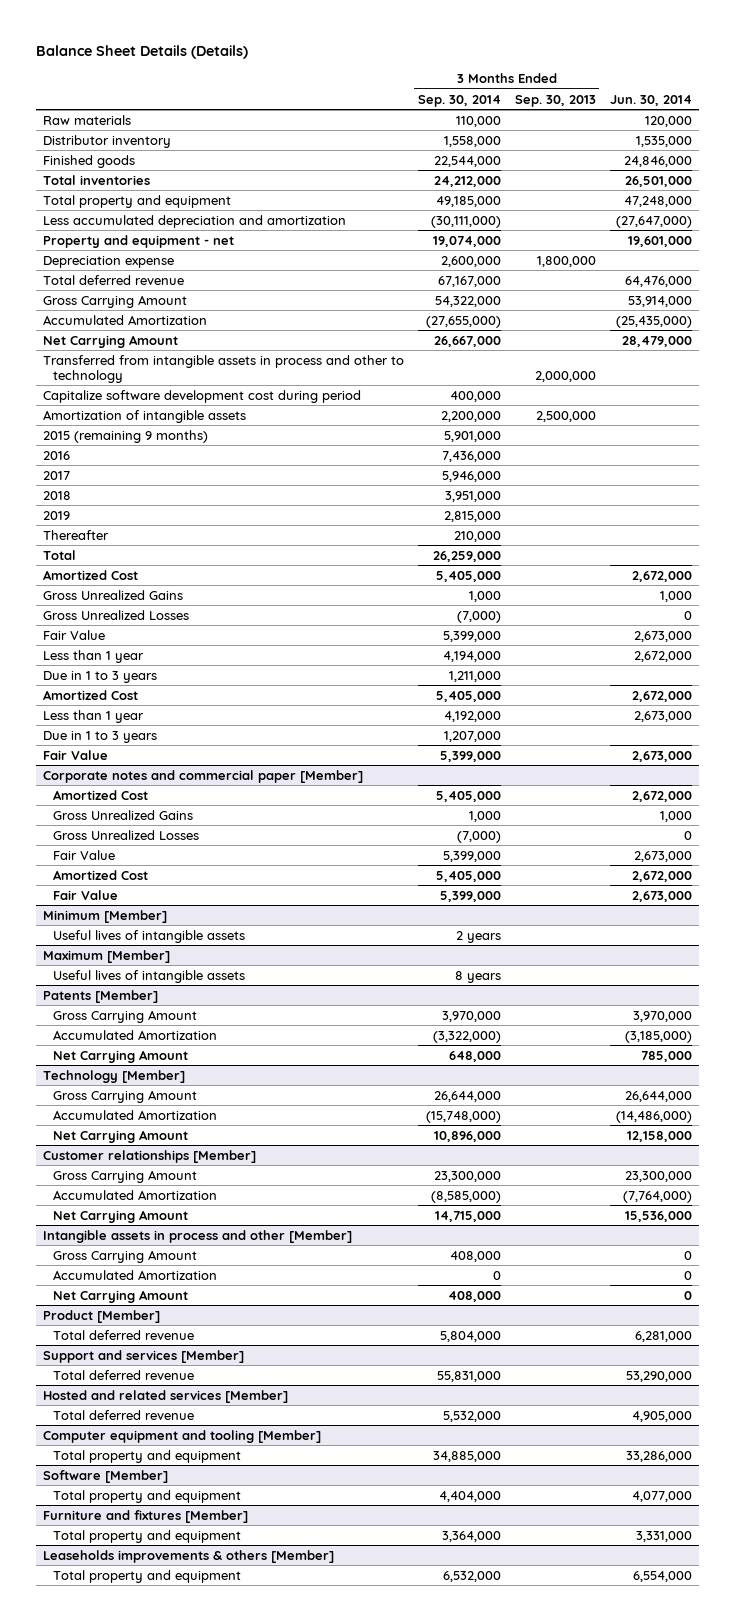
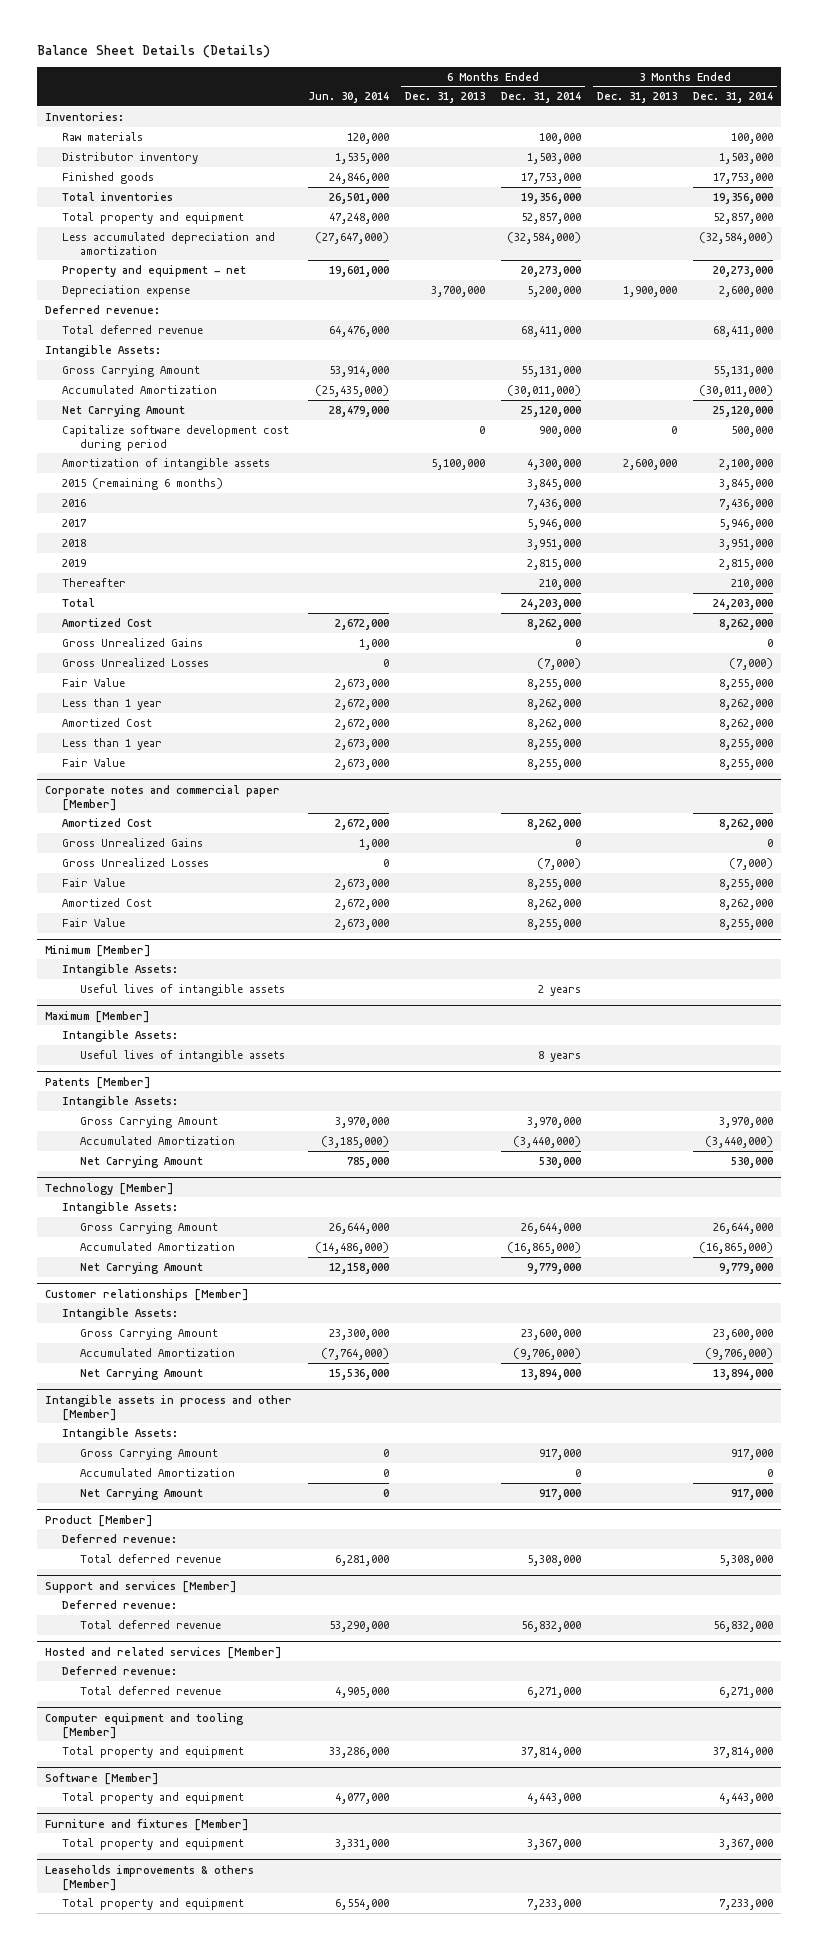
- | 3 Months Ended Sep. 30, 2014 | 3 Months Ended Sep. 30, 2013 | Jun. 30, 2014
+ | Jun. 30, 2014 | 6 Months Ended Dec. 31, 2013 | 6 Months Ended Dec. 31, 2014 | 3 Months Ended Dec. 31, 2013 | 3 Months Ended Dec. 31, 2014
+ Inventories:
+ Deferred revenue:
+ Intangible Assets:
- Transferred from intangible assets in process and other to technology | | 2,000,000 |
- 2015 (remaining 9 months) | 5,901,000 | |
+ 2015 (remaining 6 months) | | | 3,845,000 | | 3,845,000
- Due in 1 to 3 years | 1,211,000 | |
- Due in 1 to 3 years | 1,207,000 | |
@ Minimum [Member]
+ Intangible Assets:
@ Maximum [Member]
+ Intangible Assets:
@ Patents [Member]
+ Intangible Assets:
@ Technology [Member]
+ Intangible Assets:
@ Customer relationships [Member]
+ Intangible Assets:
@ Intangible assets in process and other [Member]
+ Intangible Assets:
@ Product [Member]
+ Deferred revenue:
@ Support and services [Member]
+ Deferred revenue:
@ Hosted and related services [Member]
+ Deferred revenue:

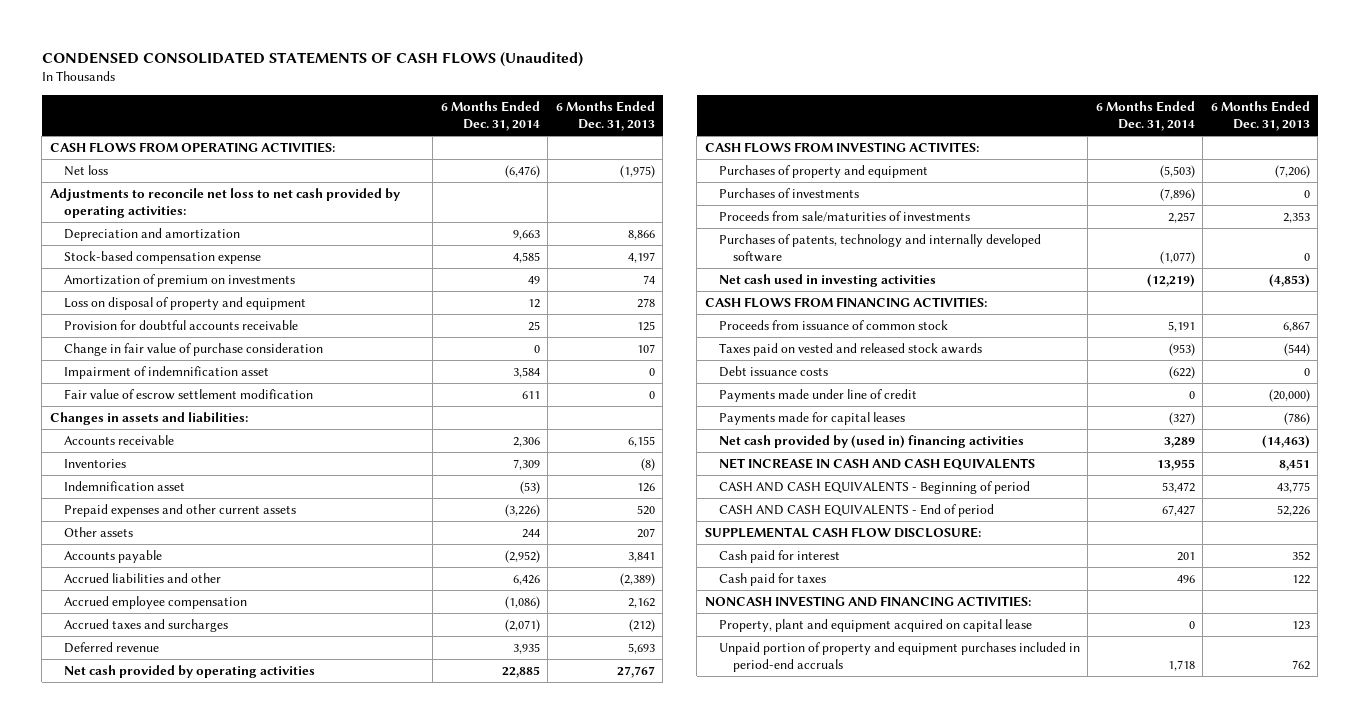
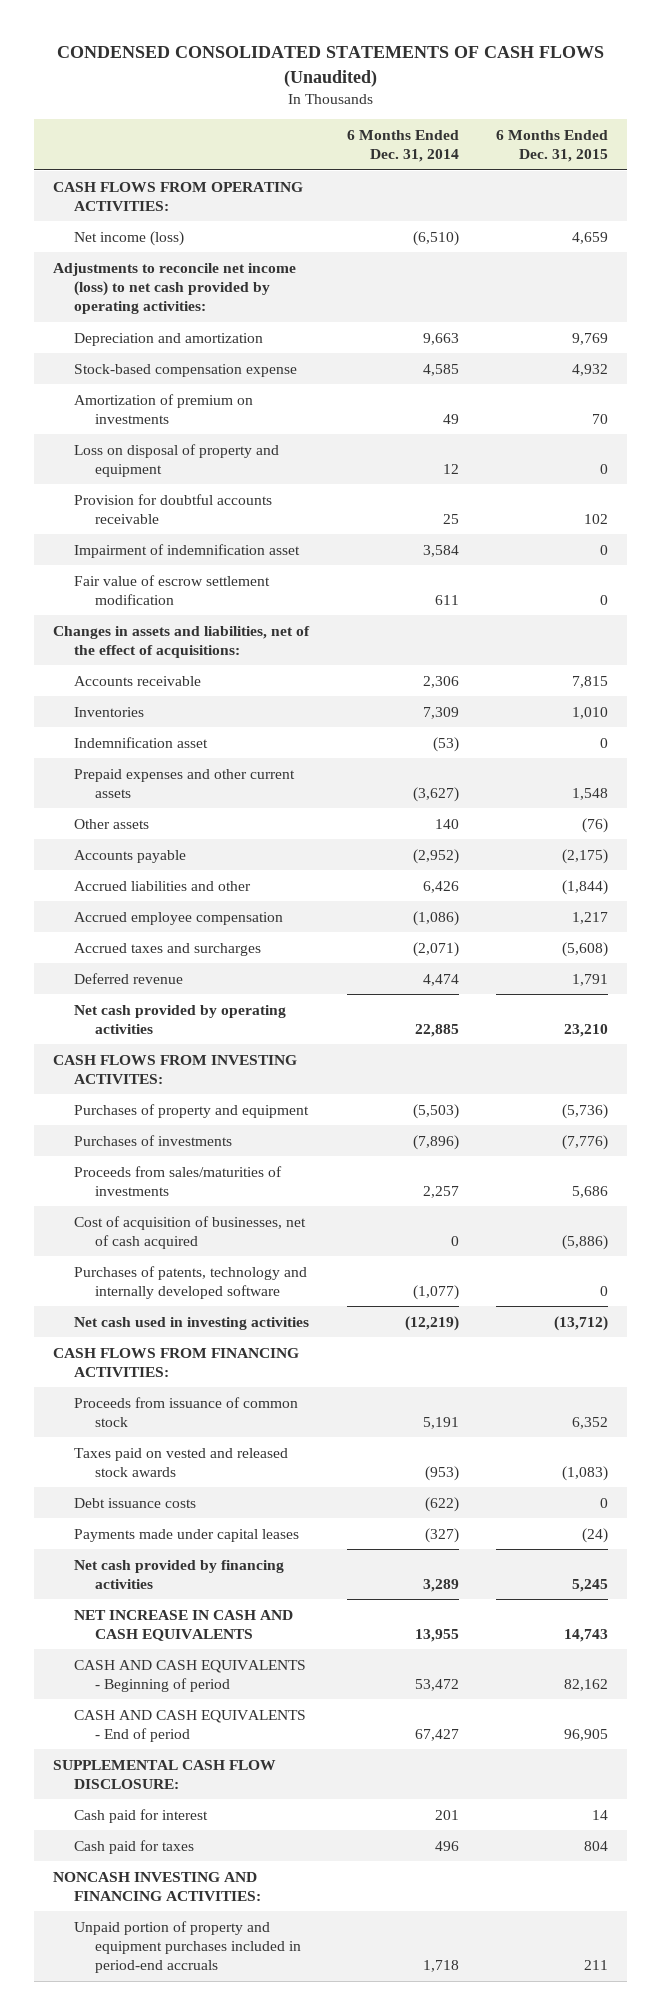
- | 6 Months Ended Dec. 31, 2014 | 6 Months Ended Dec. 31, 2013
+ | 6 Months Ended Dec. 31, 2014 | 6 Months Ended Dec. 31, 2015
- Net loss | (6,476) | (1,975)
- Adjustments to reconcile net loss to net cash provided by operating activities:
+ Net income (loss) | (6,510) | 4,659
+ Adjustments to reconcile net income (loss) to net cash provided by operating activities:
- Change in fair value of purchase consideration | 0 | 107
- Changes in assets and liabilities:
+ Changes in assets and liabilities, net of the effect of acquisitions:
- Prepaid expenses and other current assets | (3,226) | 520
- Other assets | 244 | 207
+ Prepaid expenses and other current assets | (3,627) | 1,548
+ Other assets | 140 | (76)
- Deferred revenue | 3,935 | 5,693
+ Deferred revenue | 4,474 | 1,791
- Proceeds from sale/maturities of investments | 2,257 | 2,353
+ Proceeds from sales/maturities of investments | 2,257 | 5,686
+ Cost of acquisition of businesses, net of cash acquired | 0 | (5,886)
- Payments made under line of credit | 0 | (20,000)
- Payments made for capital leases | (327) | (786)
- Net cash provided by (used in) financing activities | 3,289 | (14,463)
+ Payments made under capital leases | (327) | (24)
+ Net cash provided by financing activities | 3,289 | 5,245
- Property, plant and equipment acquired on capital lease | 0 | 123

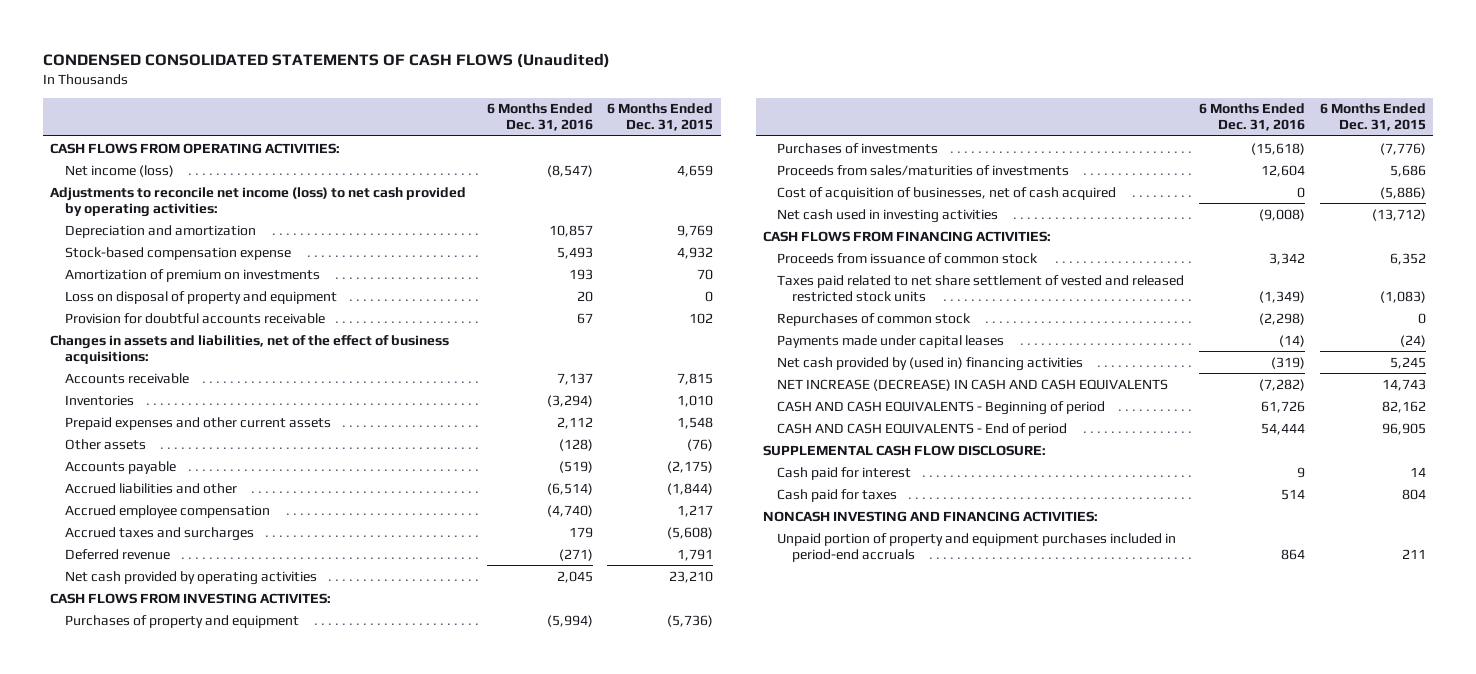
- | 6 Months Ended Dec. 31, 2014 | 6 Months Ended Dec. 31, 2015
+ | 6 Months Ended Dec. 31, 2016 | 6 Months Ended Dec. 31, 2015
- Impairment of indemnification asset | 3,584 | 0
- Fair value of escrow settlement modification | 611 | 0
- Changes in assets and liabilities, net of the effect of acquisitions:
+ Changes in assets and liabilities, net of the effect of business acquisitions:
- Indemnification asset | (53) | 0
- Purchases of patents, technology and internally developed software | (1,077) | 0
- Taxes paid on vested and released stock awards | (953) | (1,083)
- Debt issuance costs | (622) | 0
+ Taxes paid related to net share settlement of vested and released restricted stock units | (1,349) | (1,083)
+ Repurchases of common stock | (2,298) | 0
- Net cash provided by financing activities | 3,289 | 5,245
- NET INCREASE IN CASH AND CASH EQUIVALENTS | 13,955 | 14,743
+ Net cash provided by (used in) financing activities | (319) | 5,245
+ NET INCREASE (DECREASE) IN CASH AND CASH EQUIVALENTS | (7,282) | 14,743

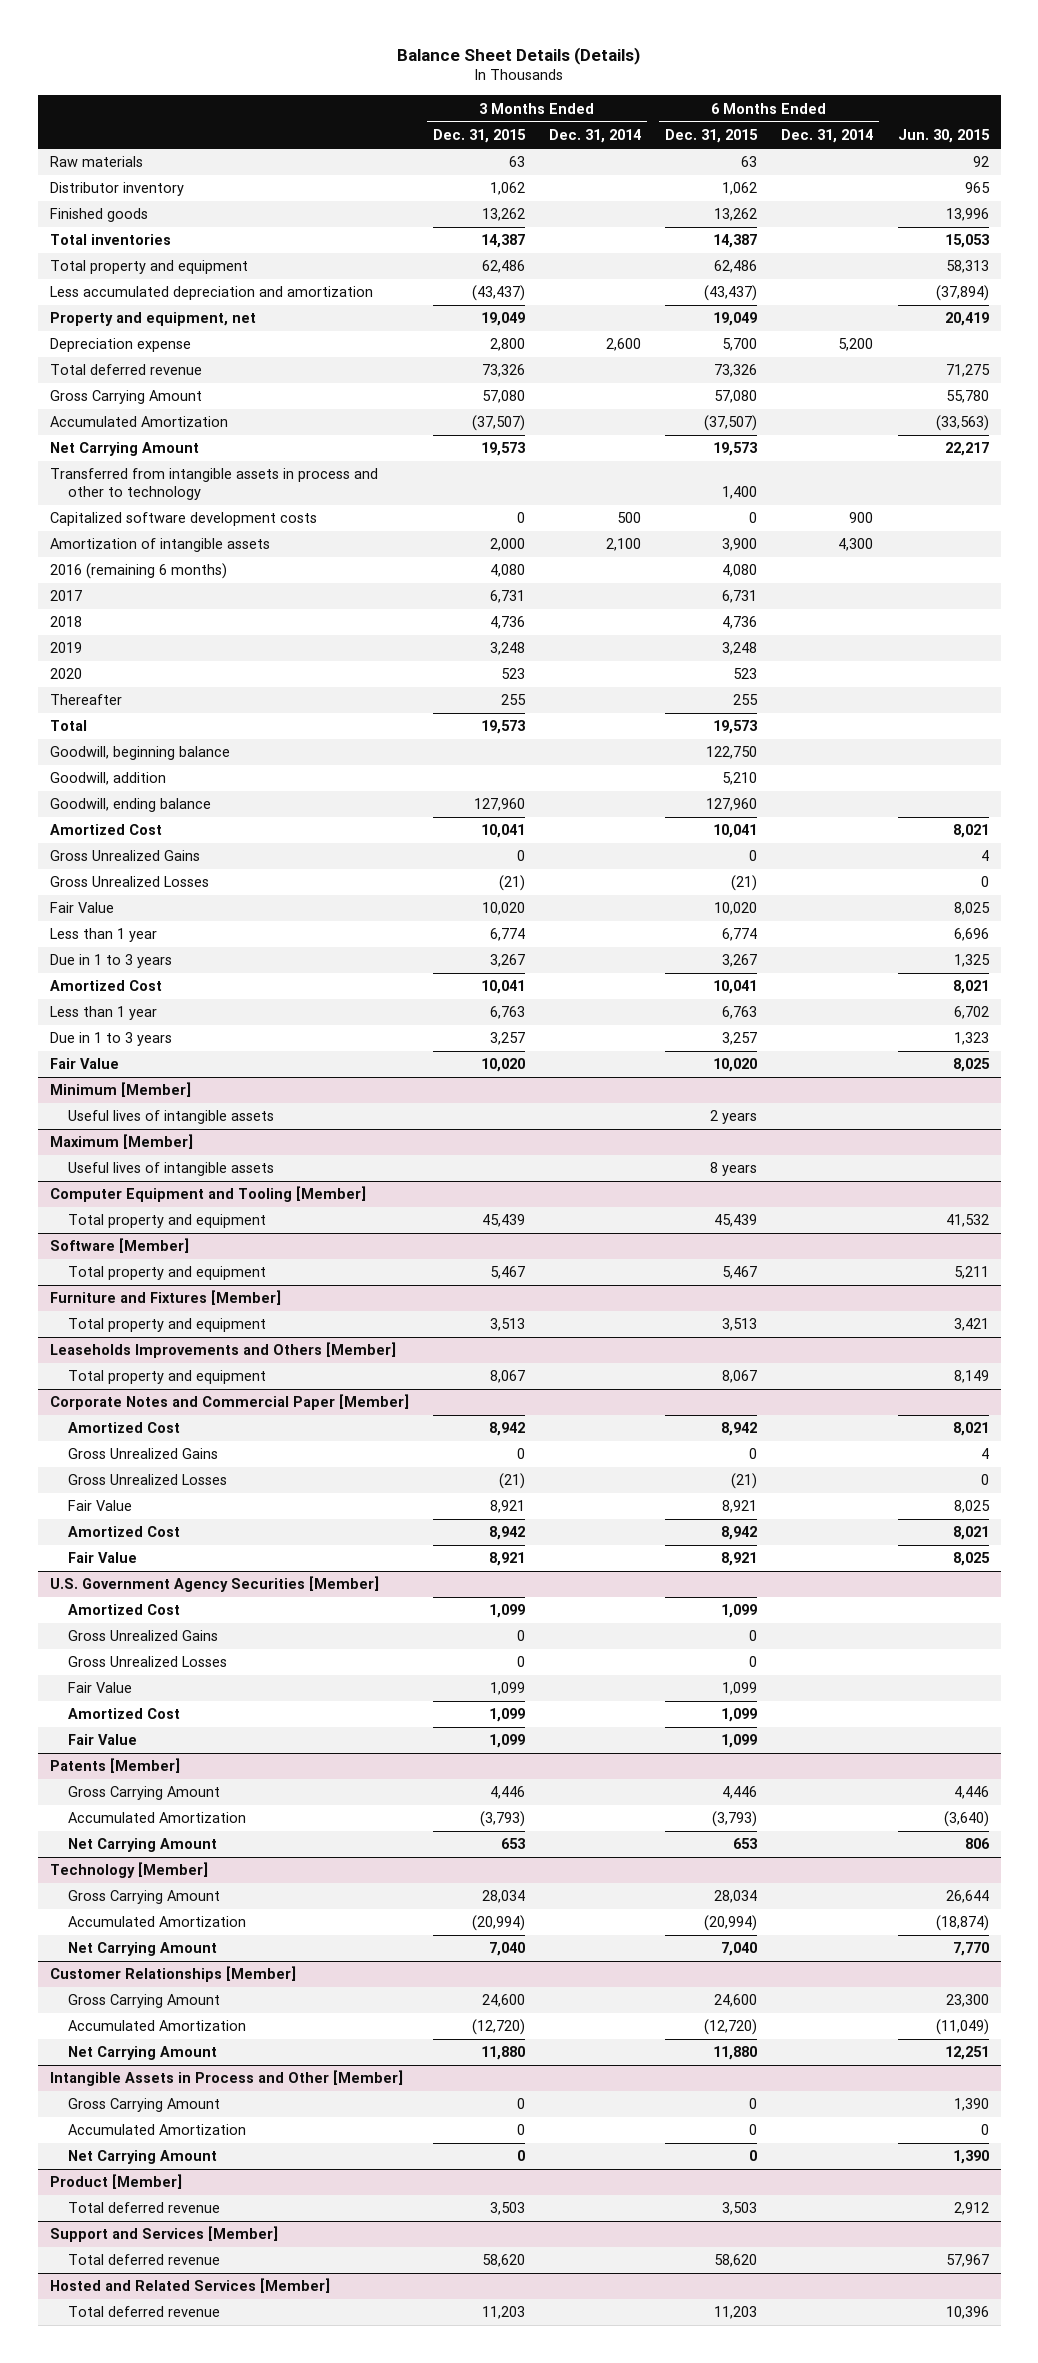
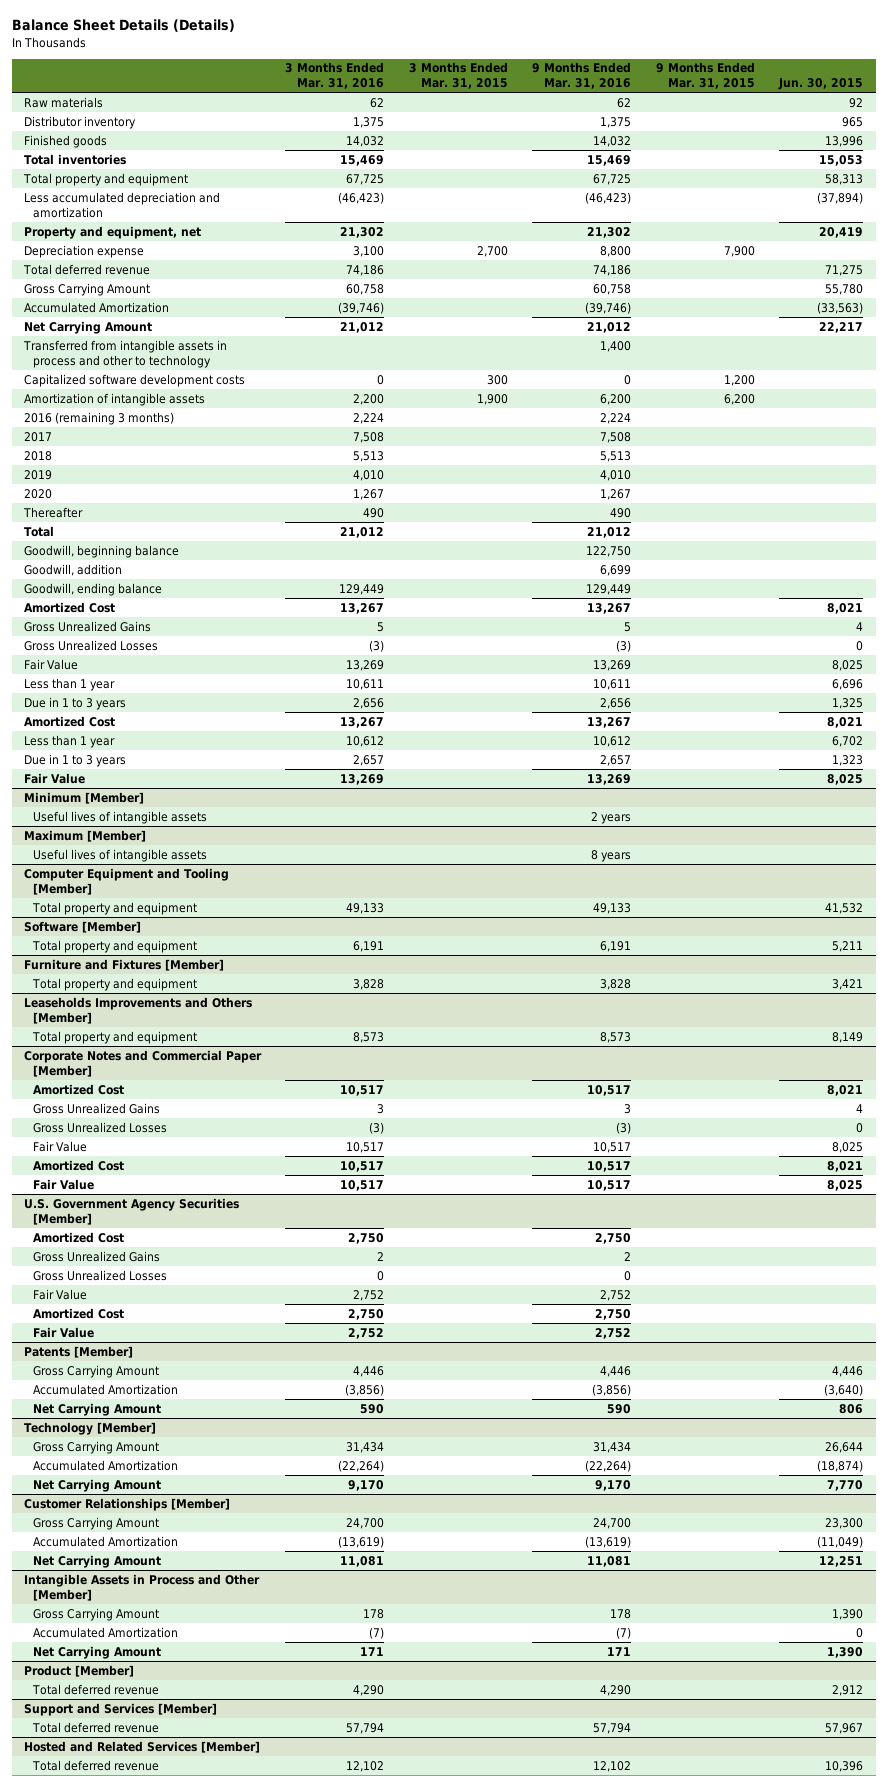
- | 3 Months Ended Dec. 31, 2015 | 3 Months Ended Dec. 31, 2014 | 6 Months Ended Dec. 31, 2015 | 6 Months Ended Dec. 31, 2014 | Jun. 30, 2015
+ | 3 Months Ended Mar. 31, 2016 | 3 Months Ended Mar. 31, 2015 | 9 Months Ended Mar. 31, 2016 | 9 Months Ended Mar. 31, 2015 | Jun. 30, 2015
- 2016 (remaining 6 months) | 4,080 | | 4,080 | |
+ 2016 (remaining 3 months) | 2,224 | | 2,224 | |

